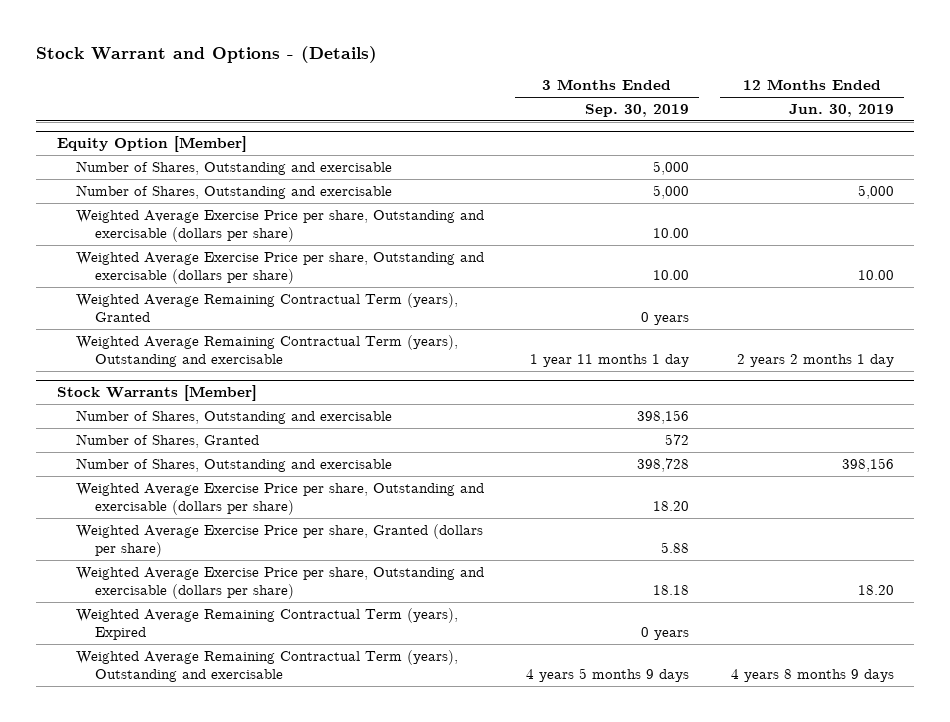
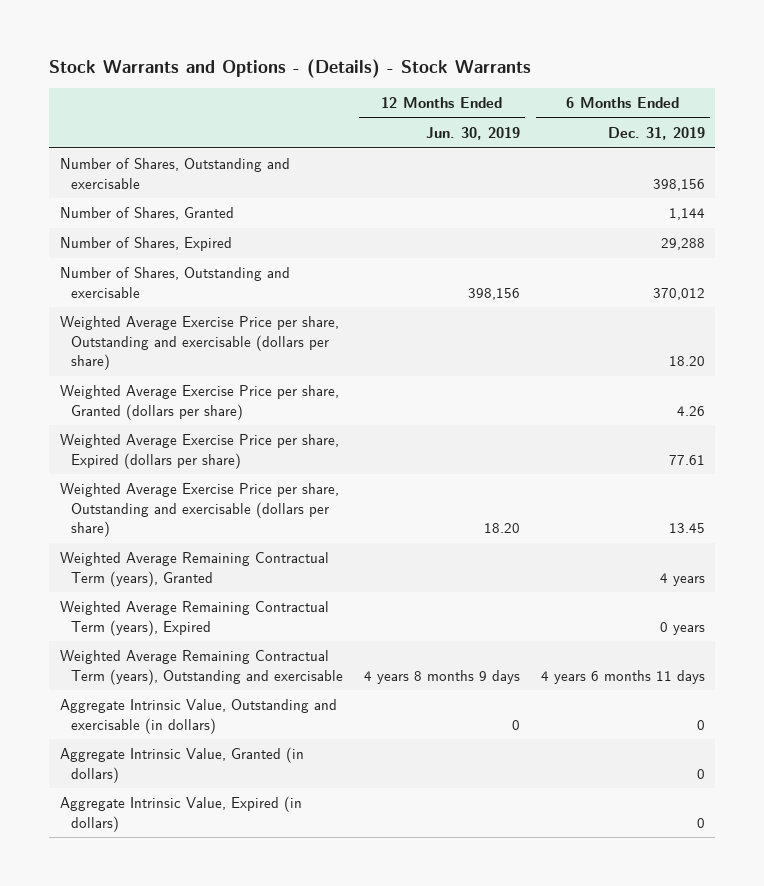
- Stock Warrant and Options - (Details)
+ Stock Warrants and Options - (Details) - Stock Warrants
- | 3 Months Ended Sep. 30, 2019 | 12 Months Ended Jun. 30, 2019
+ | 12 Months Ended Jun. 30, 2019 | 6 Months Ended Dec. 31, 2019
- Equity Option [Member]
- Number of Shares, Outstanding and exercisable | 5,000 |
- Number of Shares, Outstanding and exercisable | 5,000 | 5,000
- Weighted Average Exercise Price per share, Outstanding and exercisable (dollars per share) | 10.00 |
- Weighted Average Exercise Price per share, Outstanding and exercisable (dollars per share) | 10.00 | 10.00
- Weighted Average Remaining Contractual Term (years), Granted | 0 years |
- Weighted Average Remaining Contractual Term (years), Outstanding and exercisable | 1 year 11 months 1 day | 2 years 2 months 1 day
- Stock Warrants [Member]
+ Number of Shares, Expired | | 29,288
+ Weighted Average Exercise Price per share, Expired (dollars per share) | | 77.61
+ Weighted Average Remaining Contractual Term (years), Granted | | 4 years
+ Aggregate Intrinsic Value, Outstanding and exercisable (in dollars) | 0 | 0
+ Aggregate Intrinsic Value, Granted (in dollars) | | 0
+ Aggregate Intrinsic Value, Expired (in dollars) | | 0

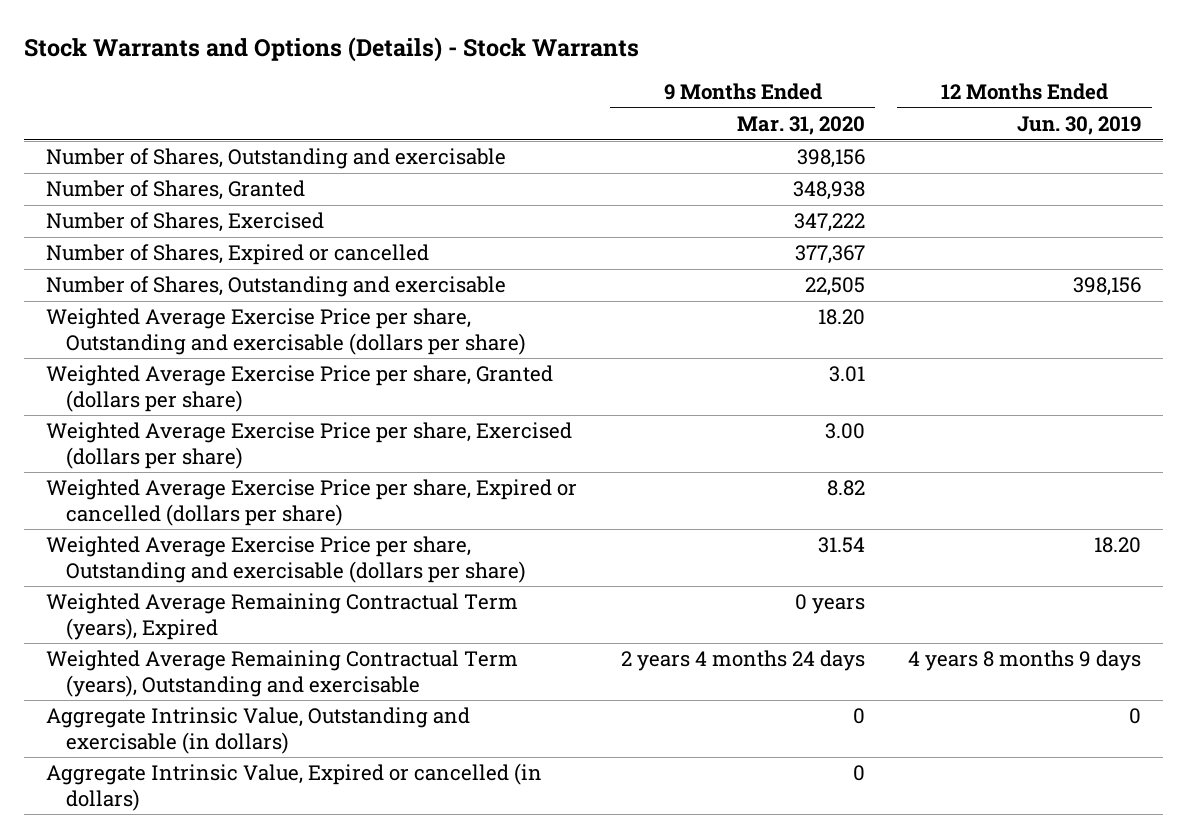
- Stock Warrants and Options - (Details) - Stock Warrants
+ Stock Warrants and Options (Details) - Stock Warrants
- | 12 Months Ended Jun. 30, 2019 | 6 Months Ended Dec. 31, 2019
+ | 9 Months Ended Mar. 31, 2020 | 12 Months Ended Jun. 30, 2019
- Number of Shares, Expired | | 29,288
+ Number of Shares, Exercised | 347,222 |
+ Number of Shares, Expired or cancelled | 377,367 |
- Weighted Average Exercise Price per share, Expired (dollars per share) | | 77.61
+ Weighted Average Exercise Price per share, Exercised (dollars per share) | 3.00 |
+ Weighted Average Exercise Price per share, Expired or cancelled (dollars per share) | 8.82 |
- Weighted Average Remaining Contractual Term (years), Granted | | 4 years
- Aggregate Intrinsic Value, Granted (in dollars) | | 0
- Aggregate Intrinsic Value, Expired (in dollars) | | 0
+ Aggregate Intrinsic Value, Expired or cancelled (in dollars) | 0 |

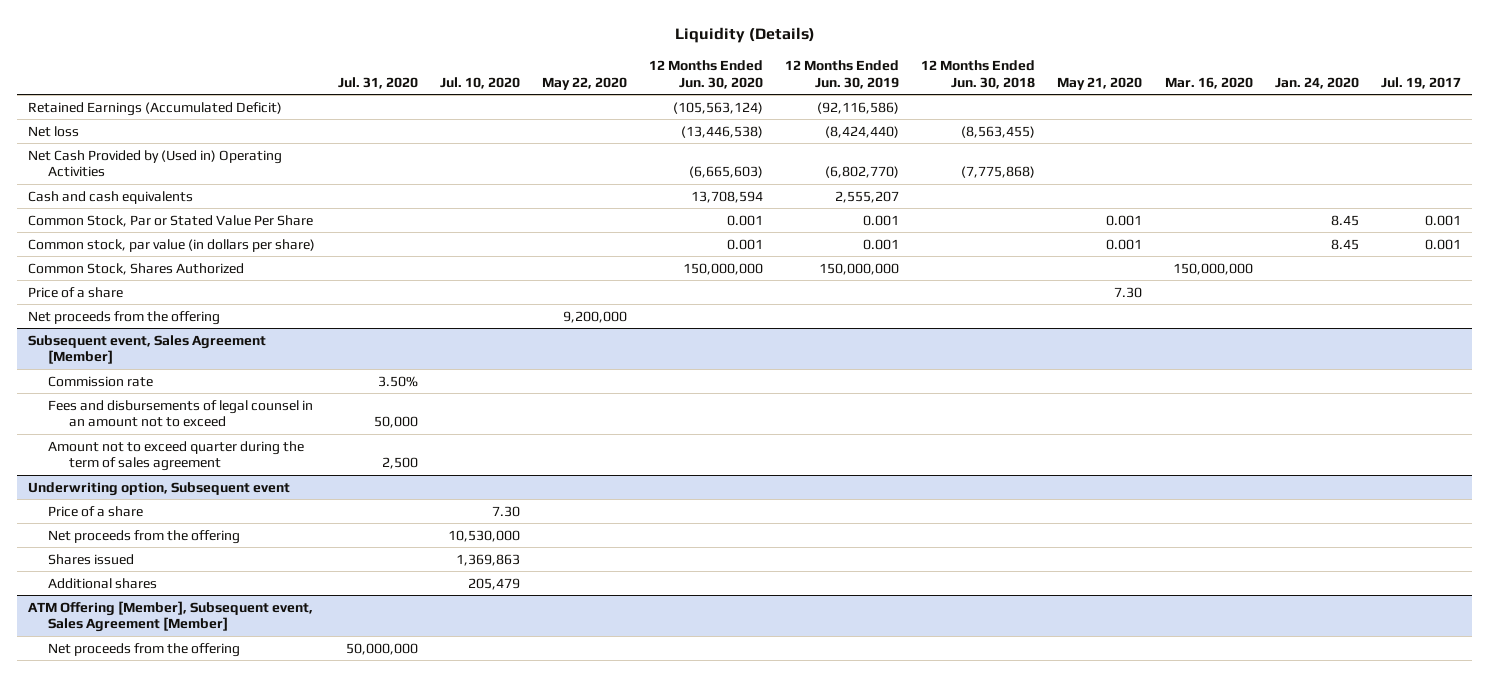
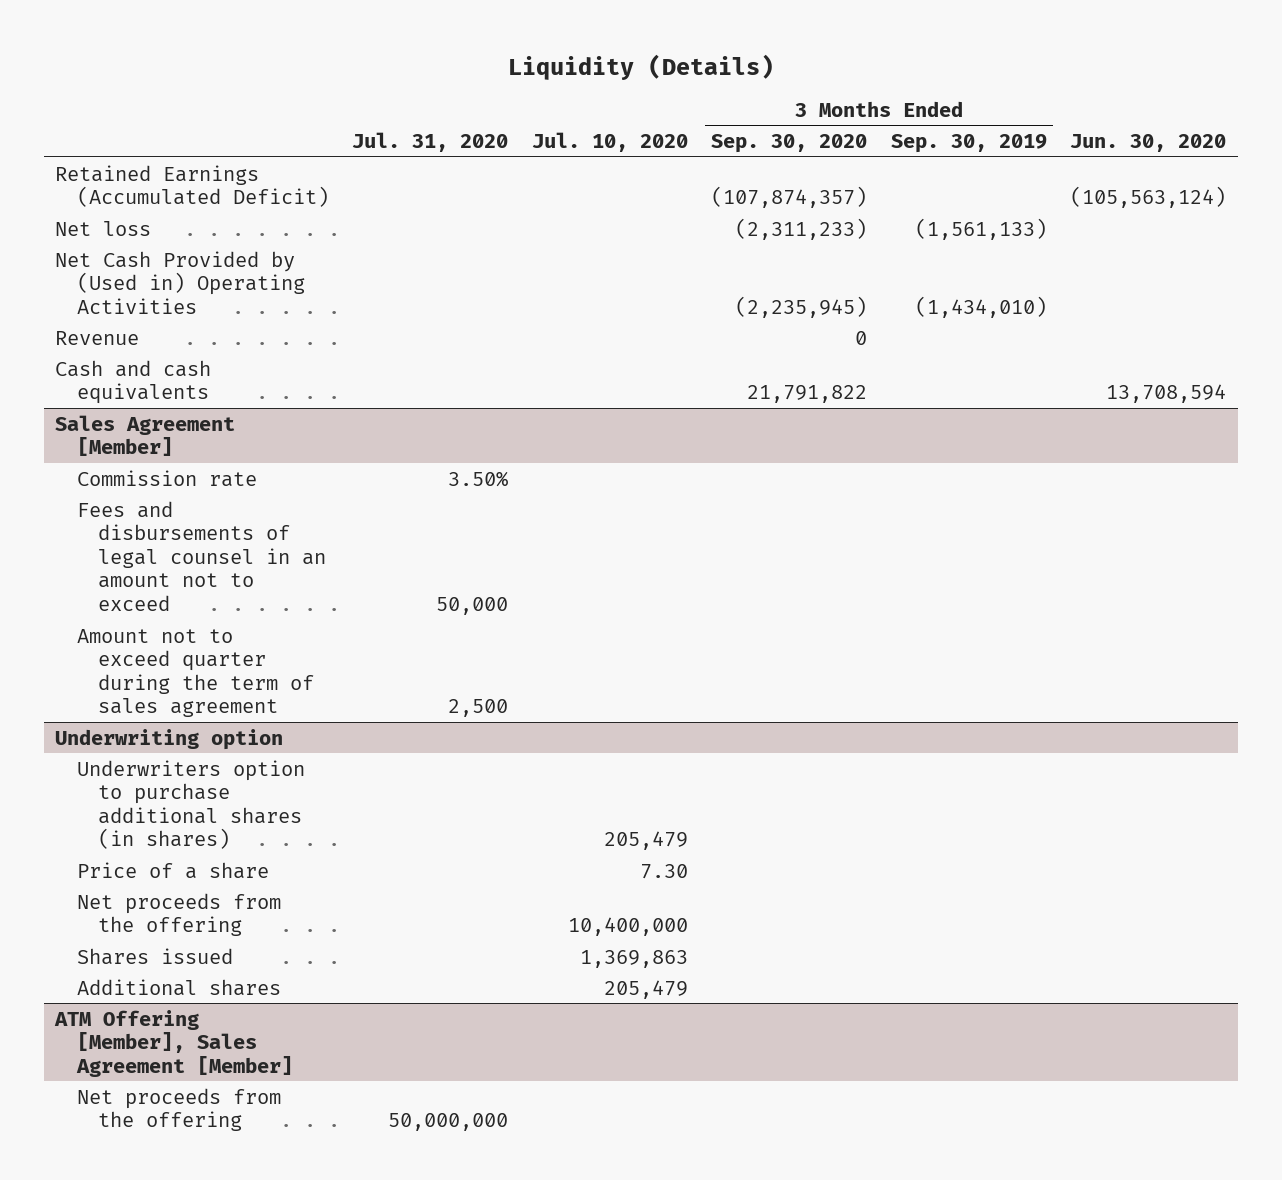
- | Jul. 31, 2020 | Jul. 10, 2020 | May 22, 2020 | 12 Months Ended Jun. 30, 2020 | 12 Months Ended Jun. 30, 2019 | 12 Months Ended Jun. 30, 2018 | May 21, 2020 | Mar. 16, 2020 | Jan. 24, 2020 | Jul. 19, 2017
+ | Jul. 31, 2020 | Jul. 10, 2020 | 3 Months Ended Sep. 30, 2020 | 3 Months Ended Sep. 30, 2019 | Jun. 30, 2020
+ Revenue | | | 0 | |
- Common Stock, Par or Stated Value Per Share | | | | 0.001 | 0.001 | | 0.001 | | 8.45 | 0.001
- Common stock, par value (in dollars per share) | | | | 0.001 | 0.001 | | 0.001 | | 8.45 | 0.001
- Common Stock, Shares Authorized | | | | 150,000,000 | 150,000,000 | | | 150,000,000 | |
- Price of a share | | | | | | | 7.30 | | |
- Net proceeds from the offering | | | 9,200,000 | | | | | | |
- Subsequent event, Sales Agreement [Member]
+ Sales Agreement [Member]
- Underwriting option, Subsequent event
+ Underwriting option
+ Underwriters option to purchase additional shares (in shares) | | 205,479 | | |
- Net proceeds from the offering | | 10,530,000 | | | | | | | |
+ Net proceeds from the offering | | 10,400,000 | | |
- ATM Offering [Member], Subsequent event, Sales Agreement [Member]
+ ATM Offering [Member], Sales Agreement [Member]

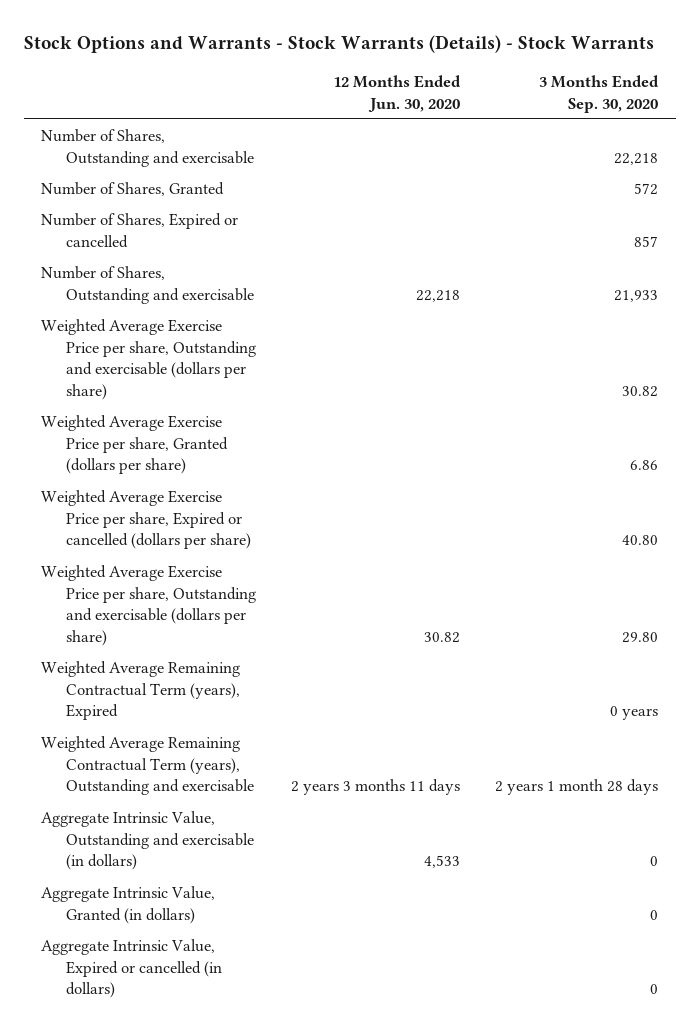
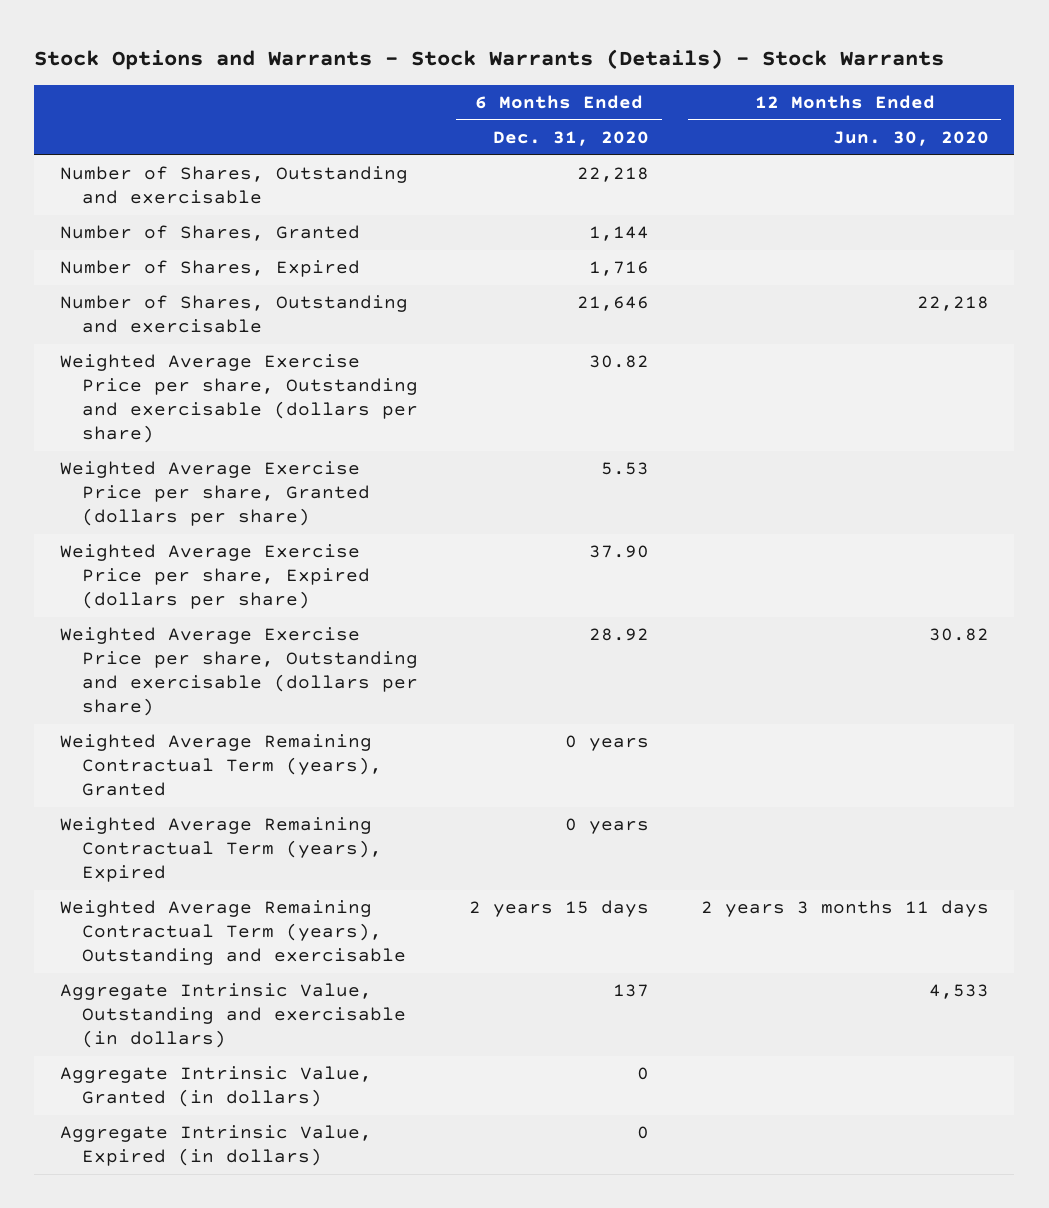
- | 12 Months Ended Jun. 30, 2020 | 3 Months Ended Sep. 30, 2020
+ | 6 Months Ended Dec. 31, 2020 | 12 Months Ended Jun. 30, 2020
- Number of Shares, Expired or cancelled | | 857
+ Number of Shares, Expired | 1,716 |
- Weighted Average Exercise Price per share, Expired or cancelled (dollars per share) | | 40.80
+ Weighted Average Exercise Price per share, Expired (dollars per share) | 37.90 |
+ Weighted Average Remaining Contractual Term (years), Granted | 0 years |
- Aggregate Intrinsic Value, Expired or cancelled (in dollars) | | 0
+ Aggregate Intrinsic Value, Expired (in dollars) | 0 |

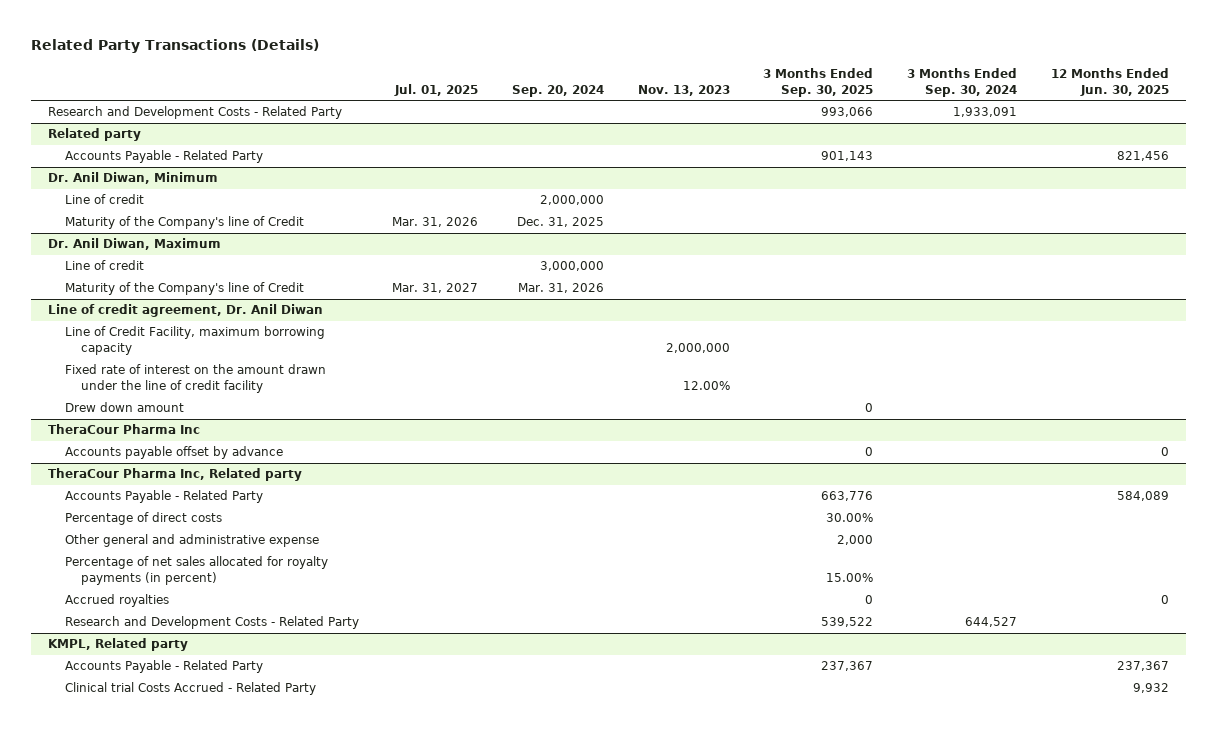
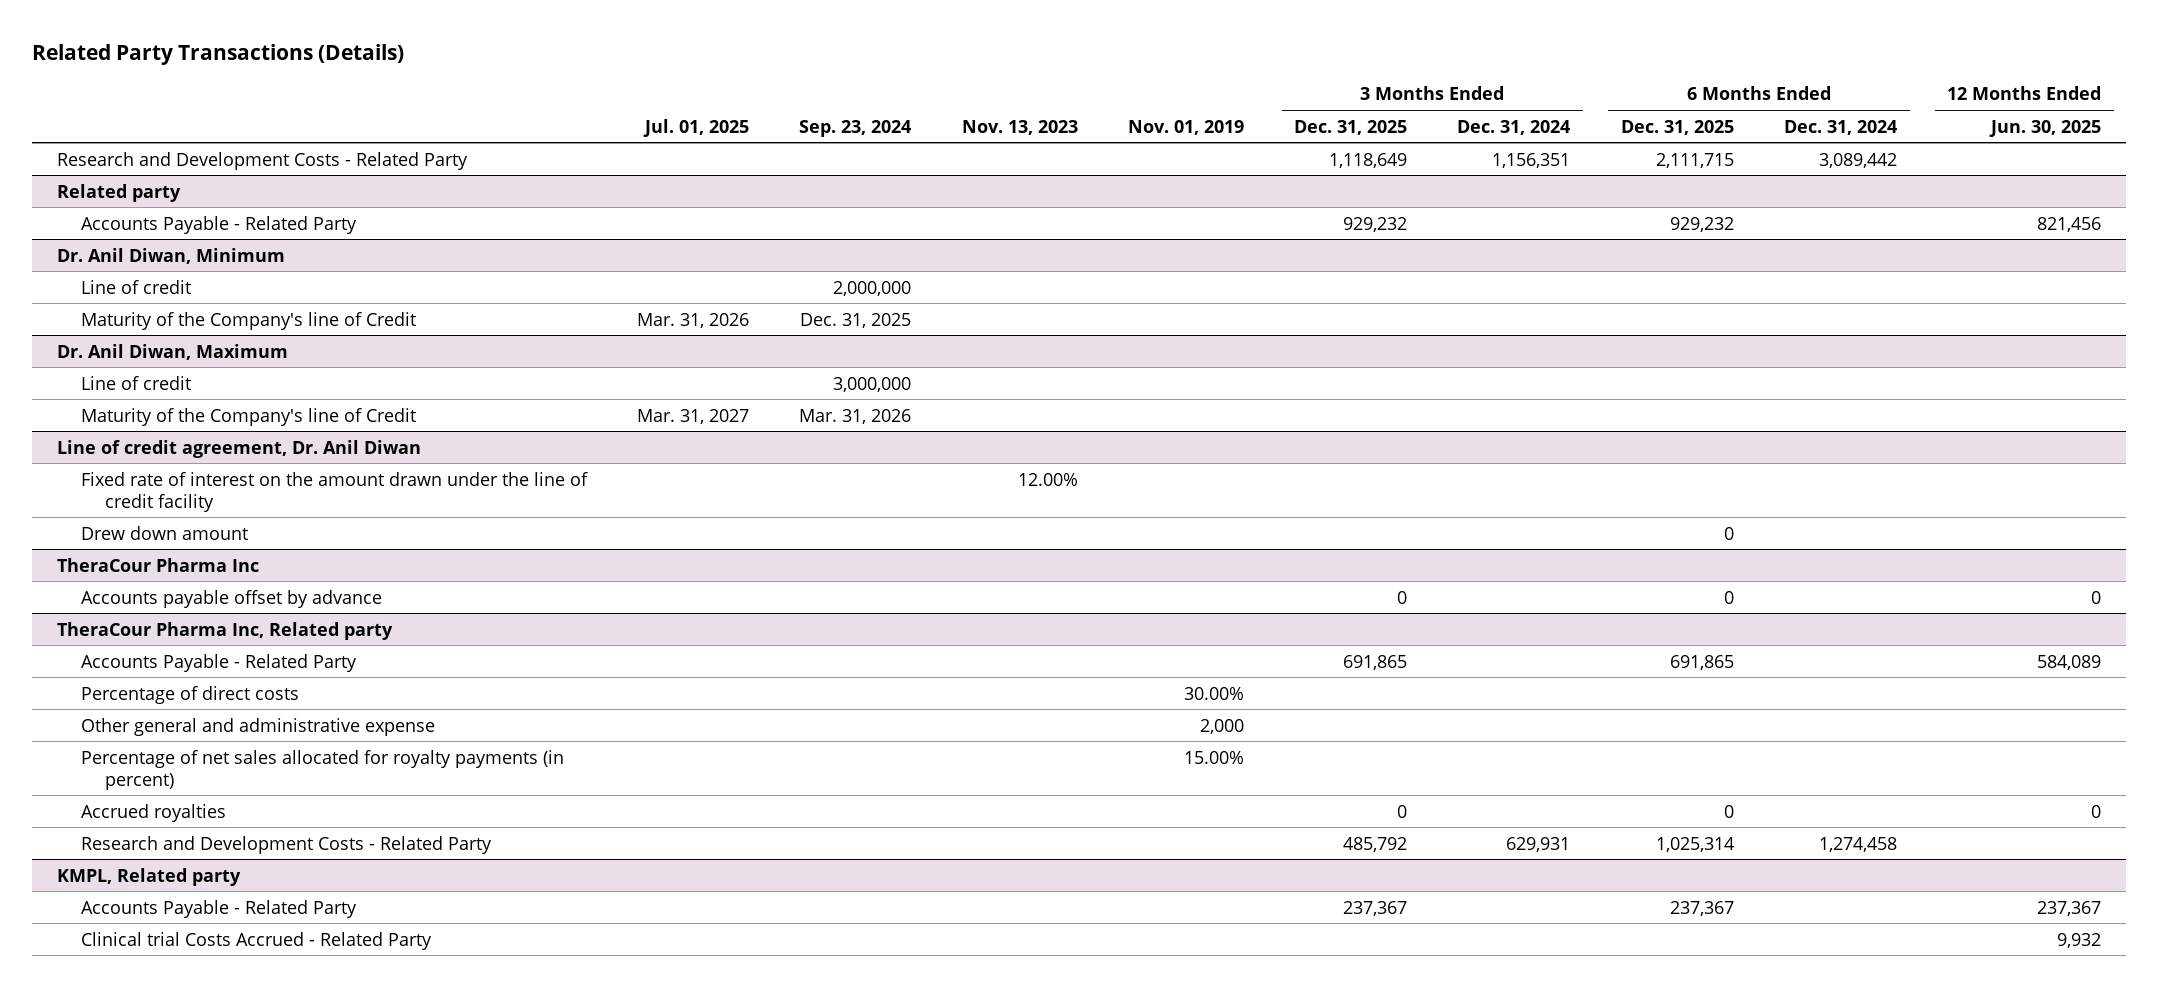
- | Jul. 01, 2025 | Sep. 20, 2024 | Nov. 13, 2023 | 3 Months Ended Sep. 30, 2025 | 3 Months Ended Sep. 30, 2024 | 12 Months Ended Jun. 30, 2025
+ | Jul. 01, 2025 | Sep. 23, 2024 | Nov. 13, 2023 | Nov. 01, 2019 | 3 Months Ended Dec. 31, 2025 | 3 Months Ended Dec. 31, 2024 | 6 Months Ended Dec. 31, 2025 | 6 Months Ended Dec. 31, 2024 | 12 Months Ended Jun. 30, 2025
@ Line of credit agreement, Dr. Anil Diwan
- Line of Credit Facility, maximum borrowing capacity | | | 2,000,000 | | |

